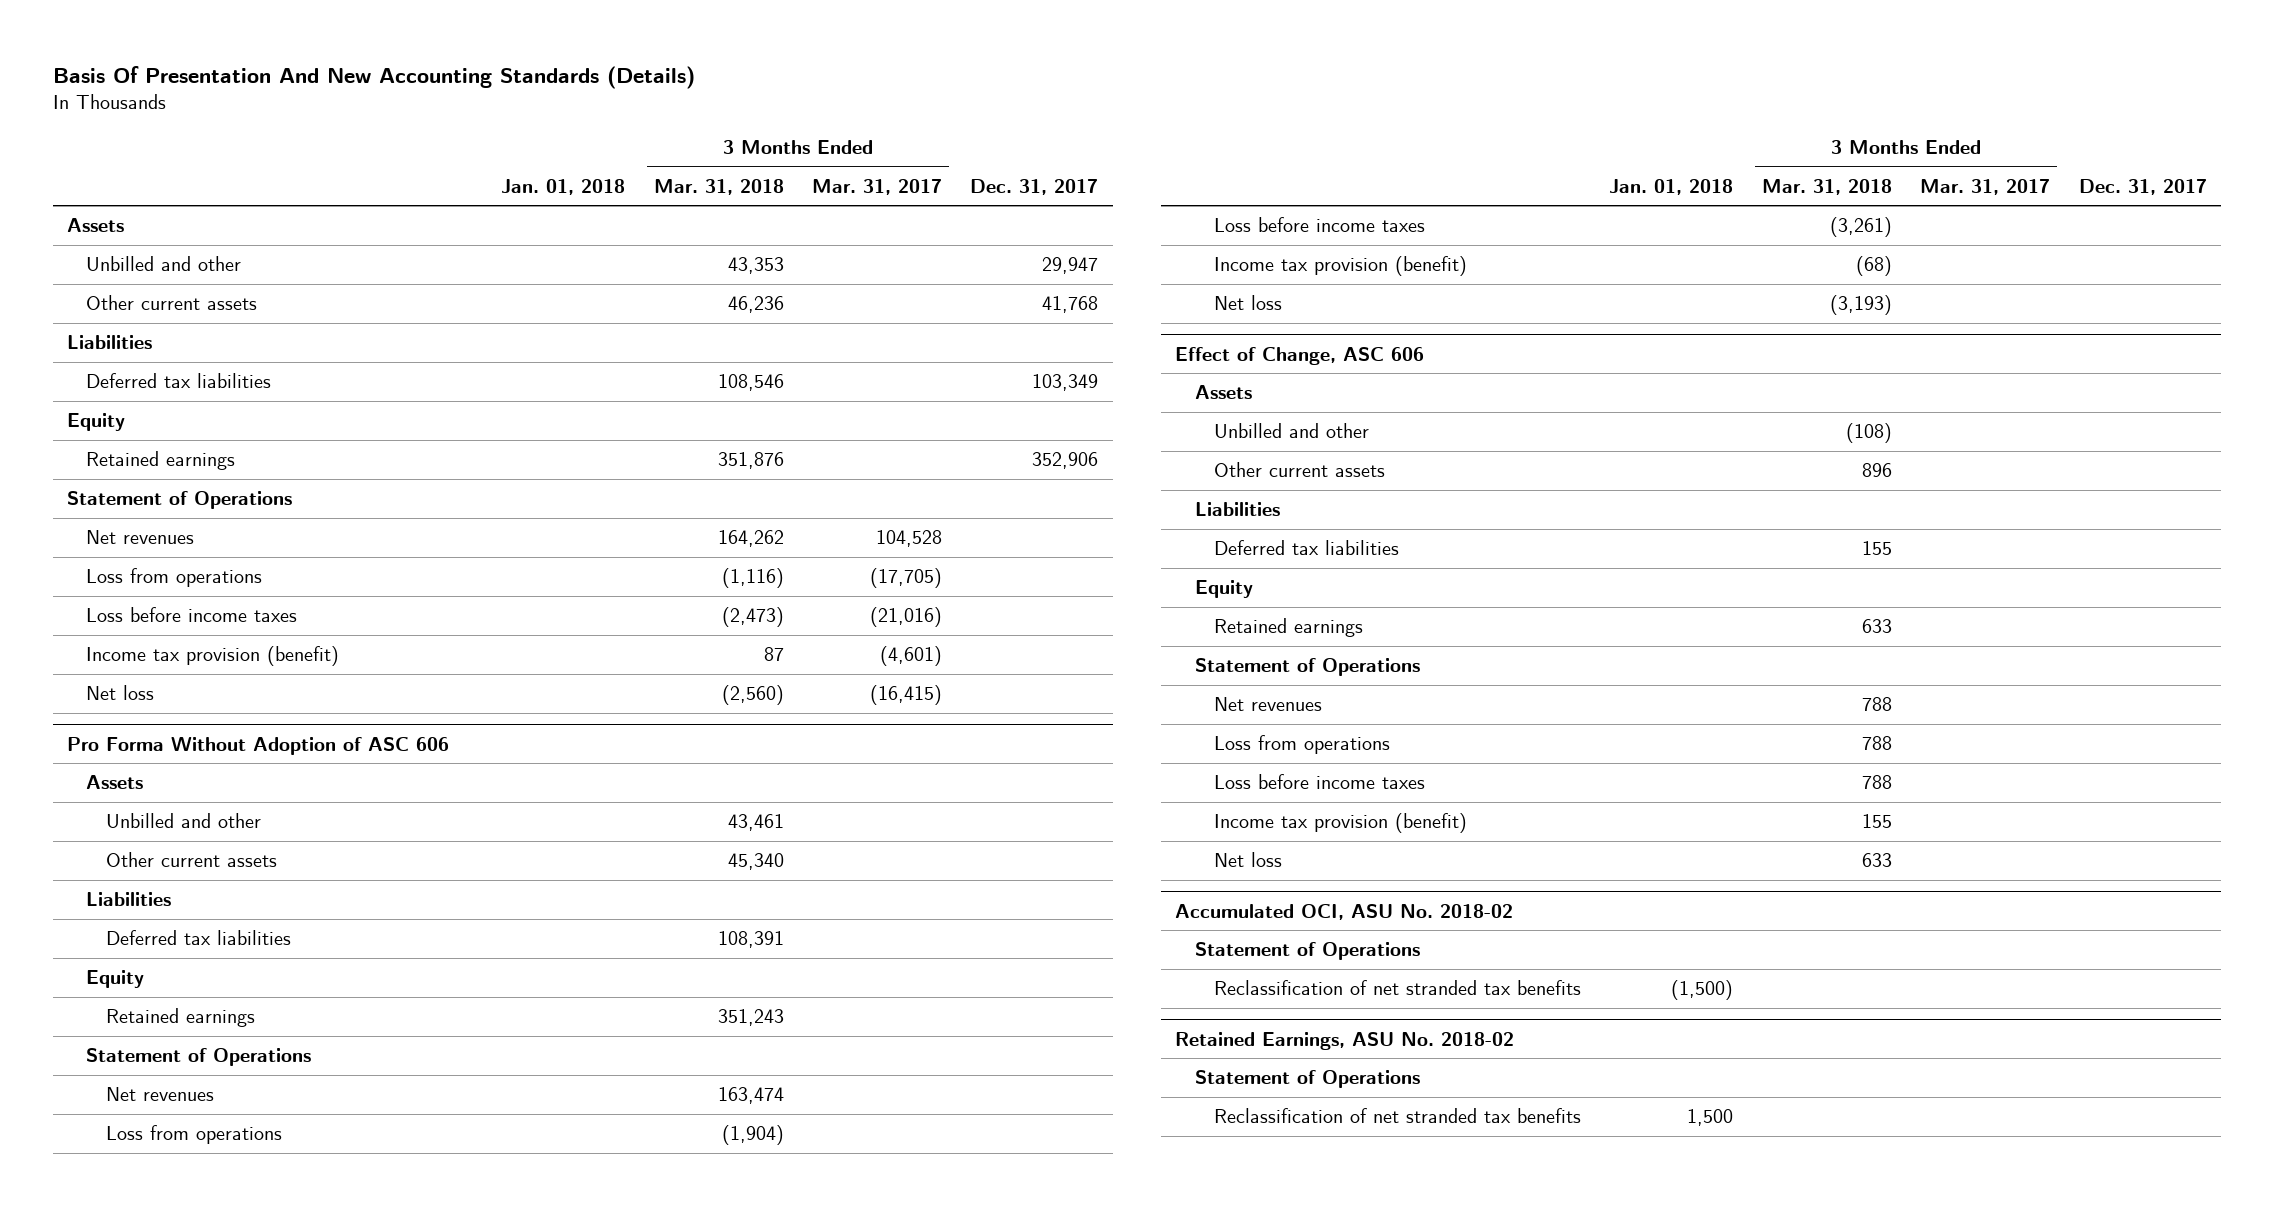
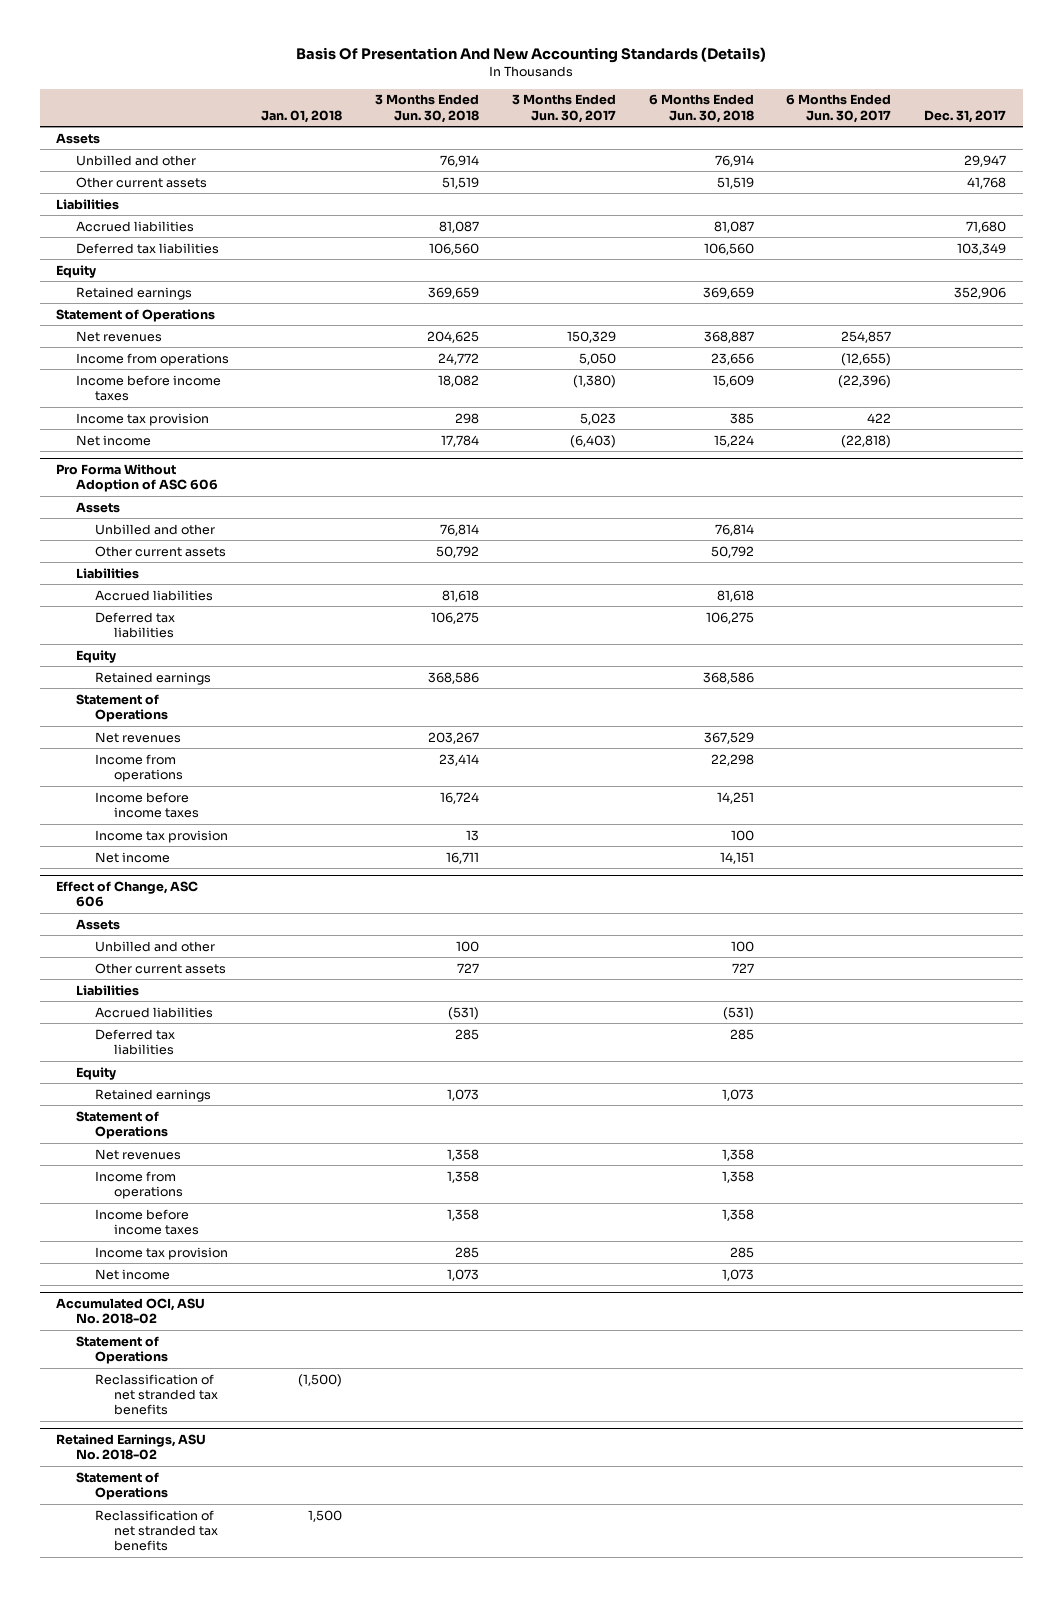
- | Jan. 01, 2018 | 3 Months Ended Mar. 31, 2018 | 3 Months Ended Mar. 31, 2017 | Dec. 31, 2017
+ | Jan. 01, 2018 | 3 Months Ended Jun. 30, 2018 | 3 Months Ended Jun. 30, 2017 | 6 Months Ended Jun. 30, 2018 | 6 Months Ended Jun. 30, 2017 | Dec. 31, 2017
+ Accrued liabilities | | 81,087 | | 81,087 | | 71,680
- Loss from operations | | (1,116) | (17,705) |
- Loss before income taxes | | (2,473) | (21,016) |
- Income tax provision (benefit) | | 87 | (4,601) |
- Net loss | | (2,560) | (16,415) |
+ Income from operations | | 24,772 | 5,050 | 23,656 | (12,655) |
+ Income before income taxes | | 18,082 | (1,380) | 15,609 | (22,396) |
+ Income tax provision | | 298 | 5,023 | 385 | 422 |
+ Net income | | 17,784 | (6,403) | 15,224 | (22,818) |
@ Pro Forma Without Adoption of ASC 606
+ Accrued liabilities | | 81,618 | | 81,618 | |
- Loss from operations | | (1,904) | |
- Loss before income taxes | | (3,261) | |
- Income tax provision (benefit) | | (68) | |
- Net loss | | (3,193) | |
+ Income from operations | | 23,414 | | 22,298 | |
+ Income before income taxes | | 16,724 | | 14,251 | |
+ Income tax provision | | 13 | | 100 | |
+ Net income | | 16,711 | | 14,151 | |
@ Effect of Change, ASC 606
+ Accrued liabilities | | (531) | | (531) | |
- Loss from operations | | 788 | |
- Loss before income taxes | | 788 | |
- Income tax provision (benefit) | | 155 | |
- Net loss | | 633 | |
+ Income from operations | | 1,358 | | 1,358 | |
+ Income before income taxes | | 1,358 | | 1,358 | |
+ Income tax provision | | 285 | | 285 | |
+ Net income | | 1,073 | | 1,073 | |

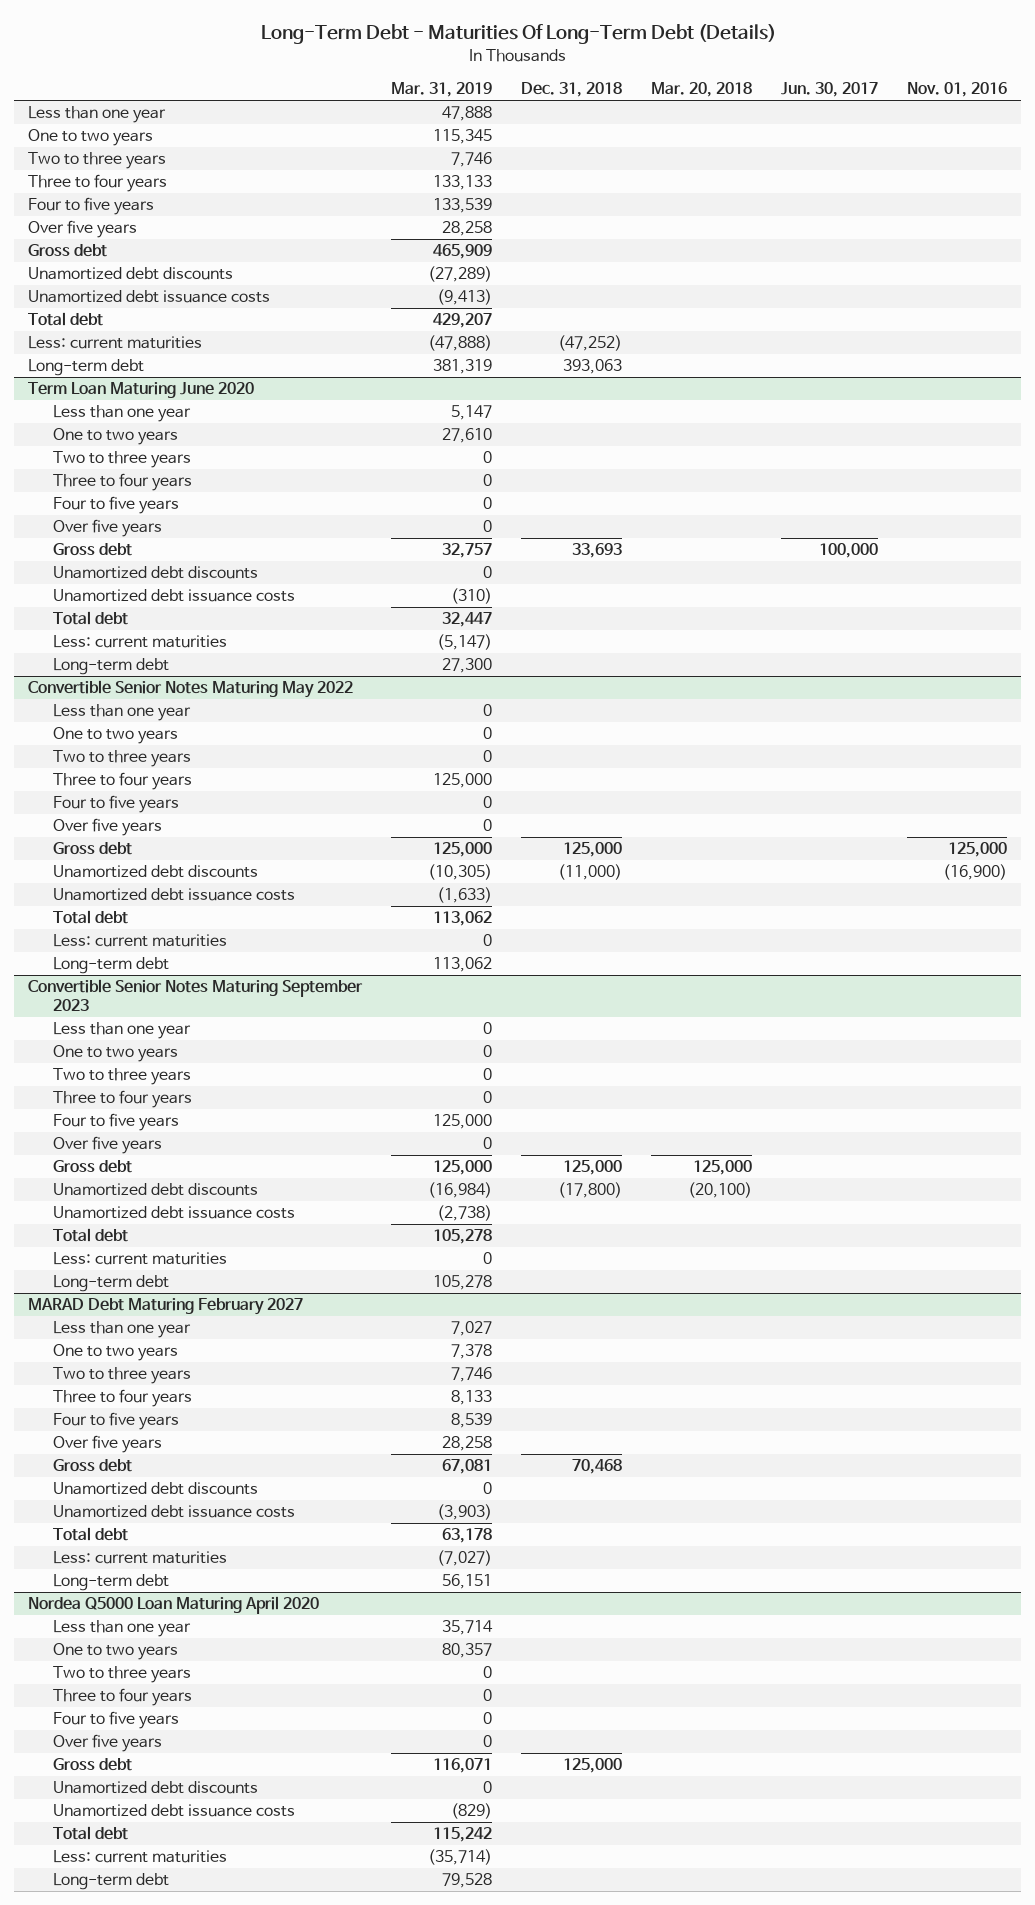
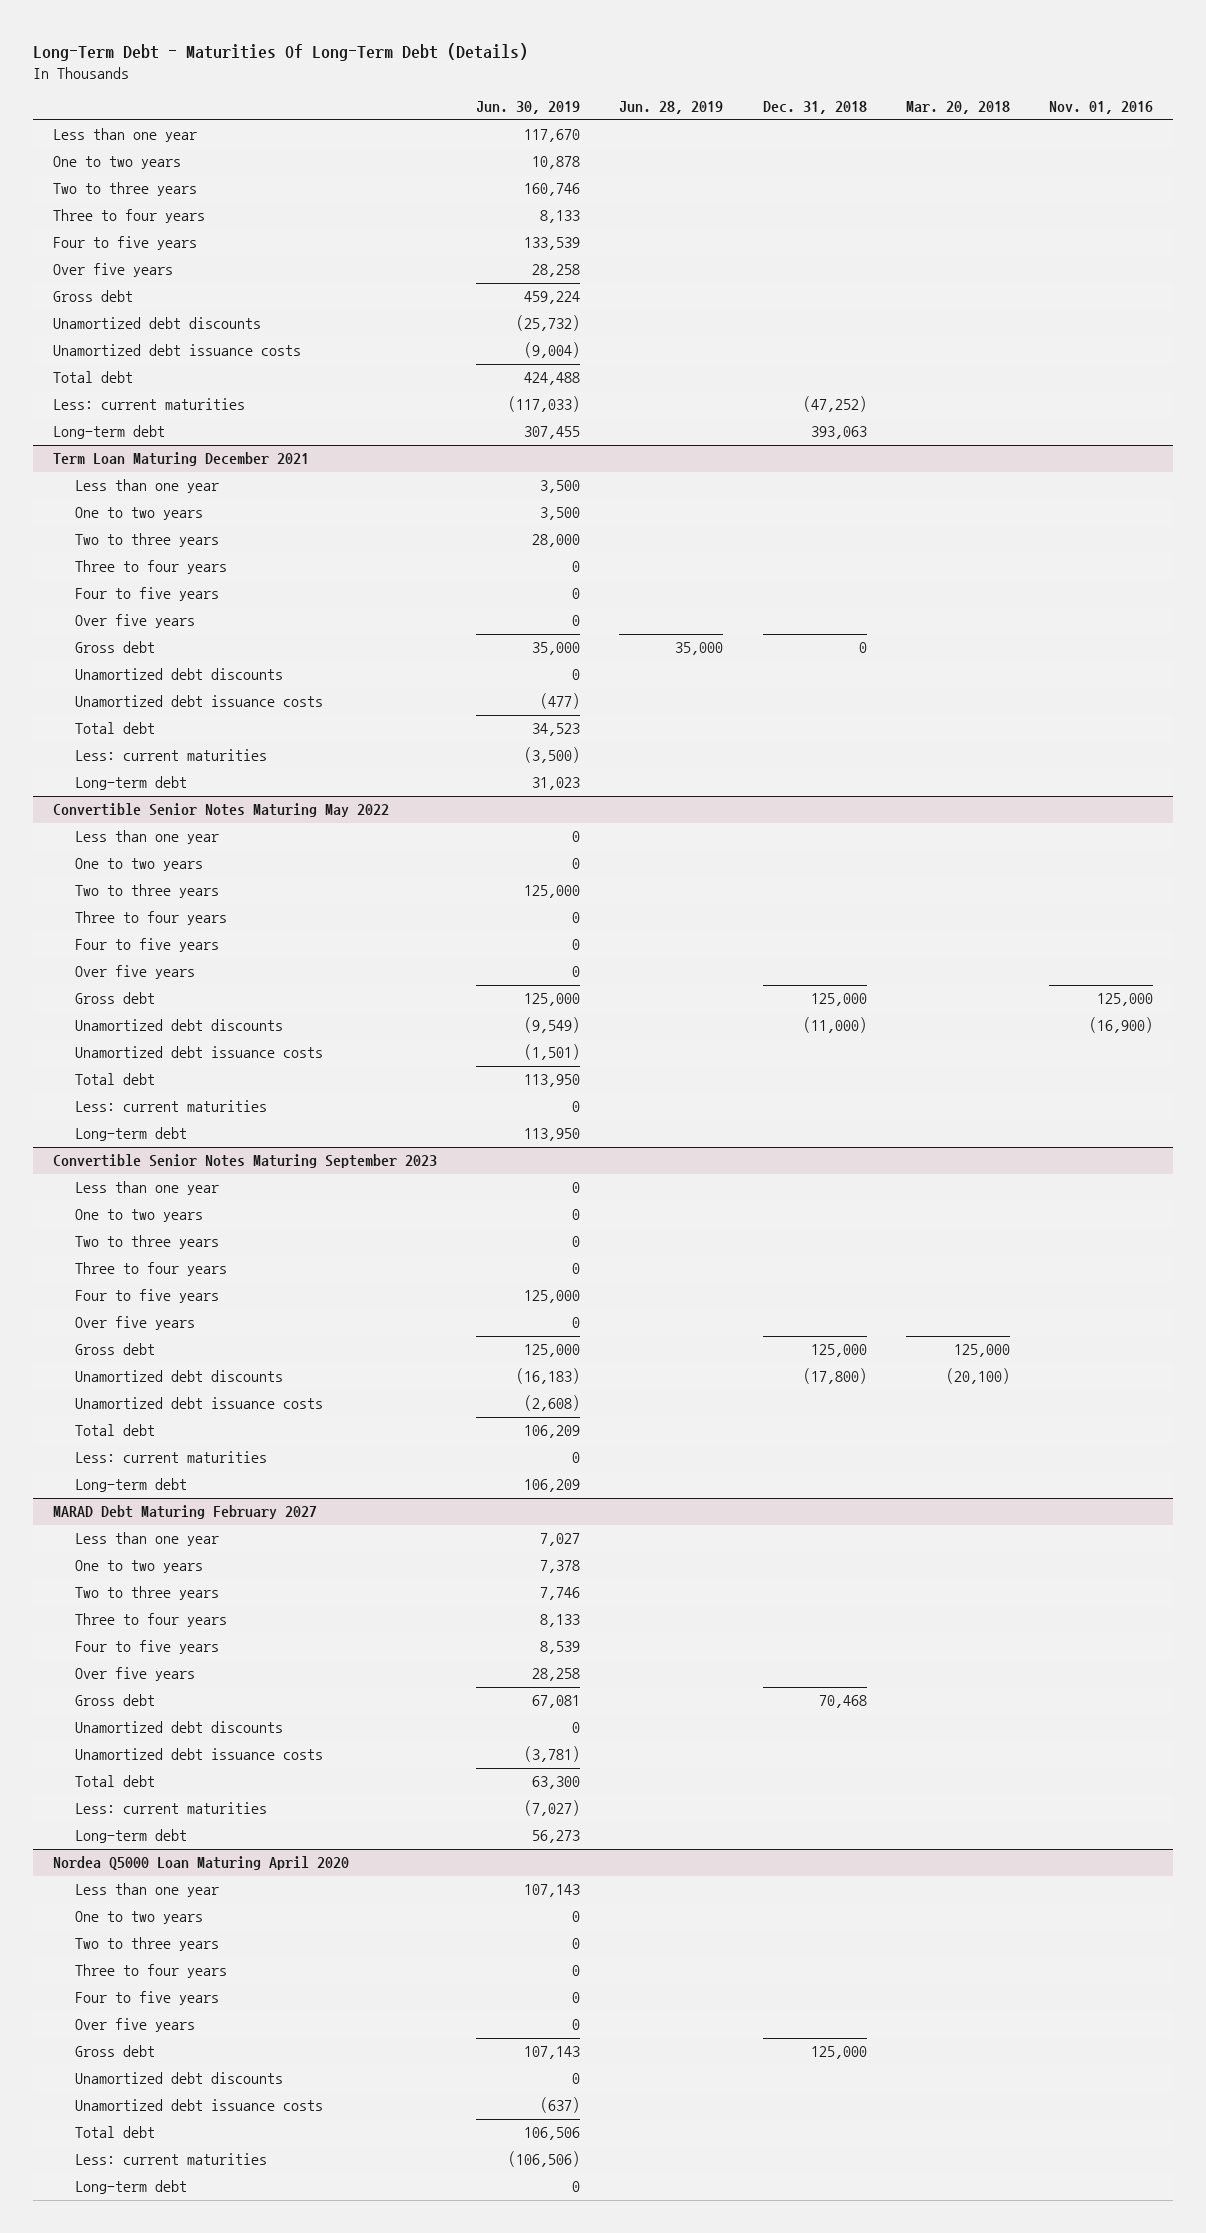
- | Mar. 31, 2019 | Dec. 31, 2018 | Mar. 20, 2018 | Jun. 30, 2017 | Nov. 01, 2016
+ | Jun. 30, 2019 | Jun. 28, 2019 | Dec. 31, 2018 | Mar. 20, 2018 | Nov. 01, 2016
- Term Loan Maturing June 2020
- Less than one year | 5,147 | | | |
- One to two years | 27,610 | | | |
- Two to three years | 0 | | | |
- Three to four years | 0 | | | |
- Four to five years | 0 | | | |
- Over five years | 0 | | | |
- Gross debt | 32,757 | 33,693 | | 100,000 |
- Unamortized debt discounts | 0 | | | |
- Unamortized debt issuance costs | (310) | | | |
- Total debt | 32,447 | | | |
- Less: current maturities | (5,147) | | | |
- Long-term debt | 27,300 | | | |
+ Term Loan Maturing December 2021
+ Less than one year | 3,500 | | | |
+ One to two years | 3,500 | | | |
+ Two to three years | 28,000 | | | |
+ Three to four years | 0 | | | |
+ Four to five years | 0 | | | |
+ Over five years | 0 | | | |
+ Gross debt | 35,000 | 35,000 | 0 | |
+ Unamortized debt discounts | 0 | | | |
+ Unamortized debt issuance costs | (477) | | | |
+ Total debt | 34,523 | | | |
+ Less: current maturities | (3,500) | | | |
+ Long-term debt | 31,023 | | | |

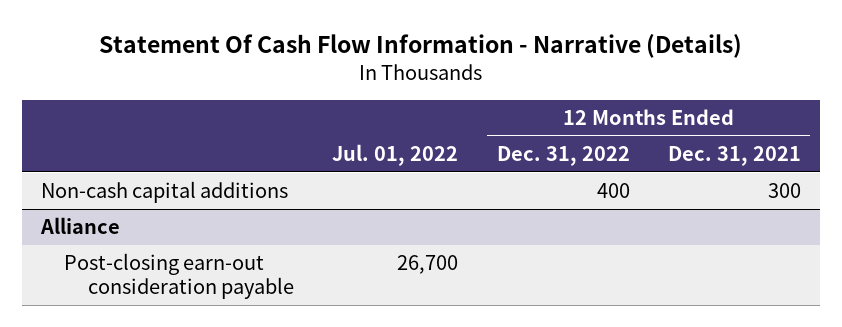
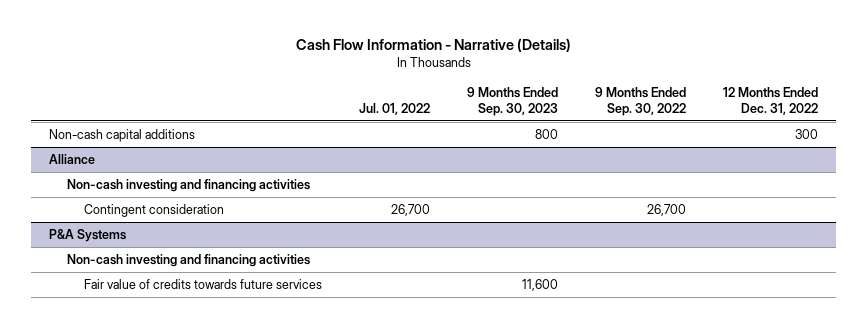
- Statement Of Cash Flow Information - Narrative (Details)
+ Cash Flow Information - Narrative (Details)
- | Jul. 01, 2022 | 12 Months Ended Dec. 31, 2022 | 12 Months Ended Dec. 31, 2021
+ | Jul. 01, 2022 | 9 Months Ended Sep. 30, 2023 | 9 Months Ended Sep. 30, 2022 | 12 Months Ended Dec. 31, 2022
- Non-cash capital additions | | 400 | 300
+ Non-cash capital additions | | 800 | | 300
@ Alliance
- Post-closing earn-out consideration payable | 26,700 | |
+ Non-cash investing and financing activities
+ Contingent consideration | 26,700 | | 26,700 |
+ P&A Systems
+ Non-cash investing and financing activities
+ Fair value of credits towards future services | | 11,600 | |

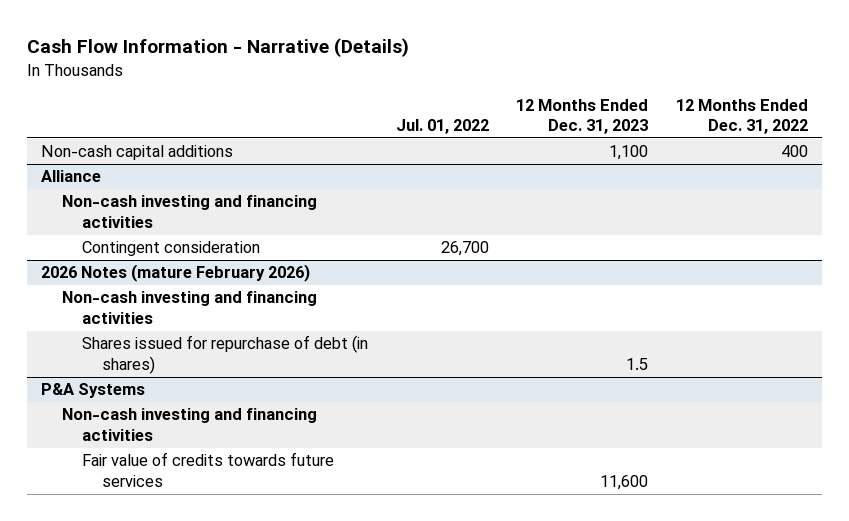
- | Jul. 01, 2022 | 9 Months Ended Sep. 30, 2023 | 9 Months Ended Sep. 30, 2022 | 12 Months Ended Dec. 31, 2022
+ | Jul. 01, 2022 | 12 Months Ended Dec. 31, 2023 | 12 Months Ended Dec. 31, 2022
- Non-cash capital additions | | 800 | | 300
+ Non-cash capital additions | | 1,100 | 400
+ 2026 Notes (mature February 2026)
+ Non-cash investing and financing activities
+ Shares issued for repurchase of debt (in shares) | | 1.5 |

